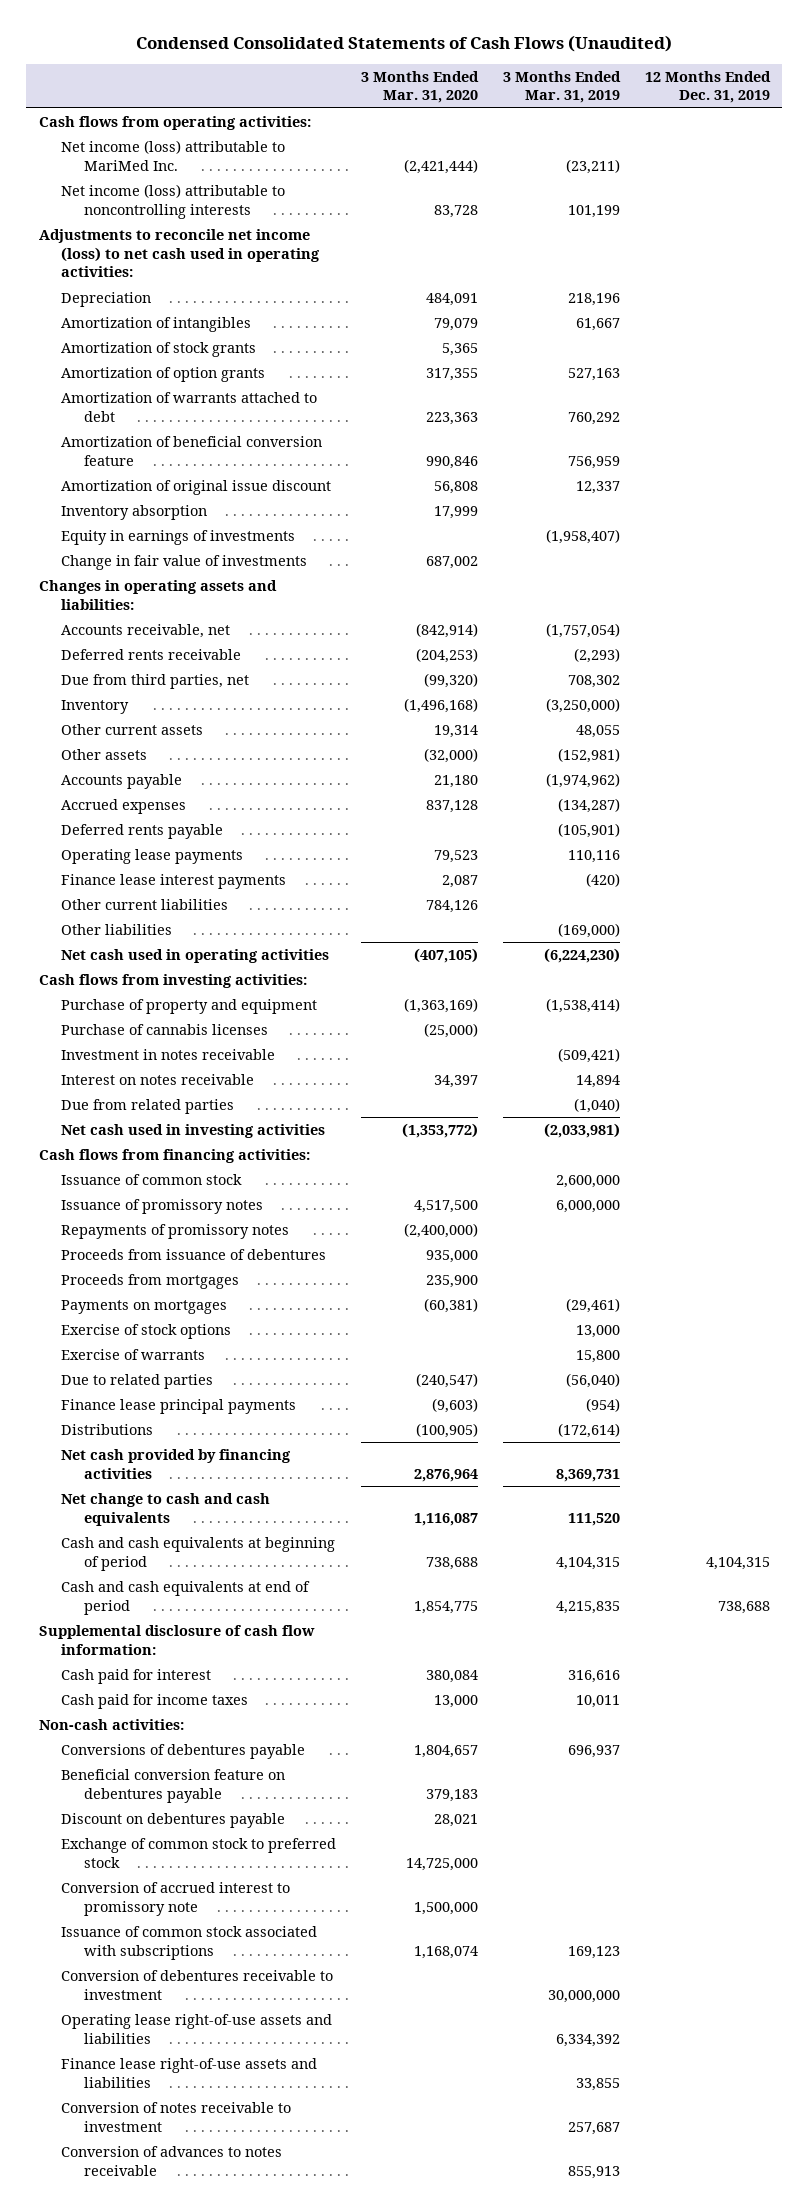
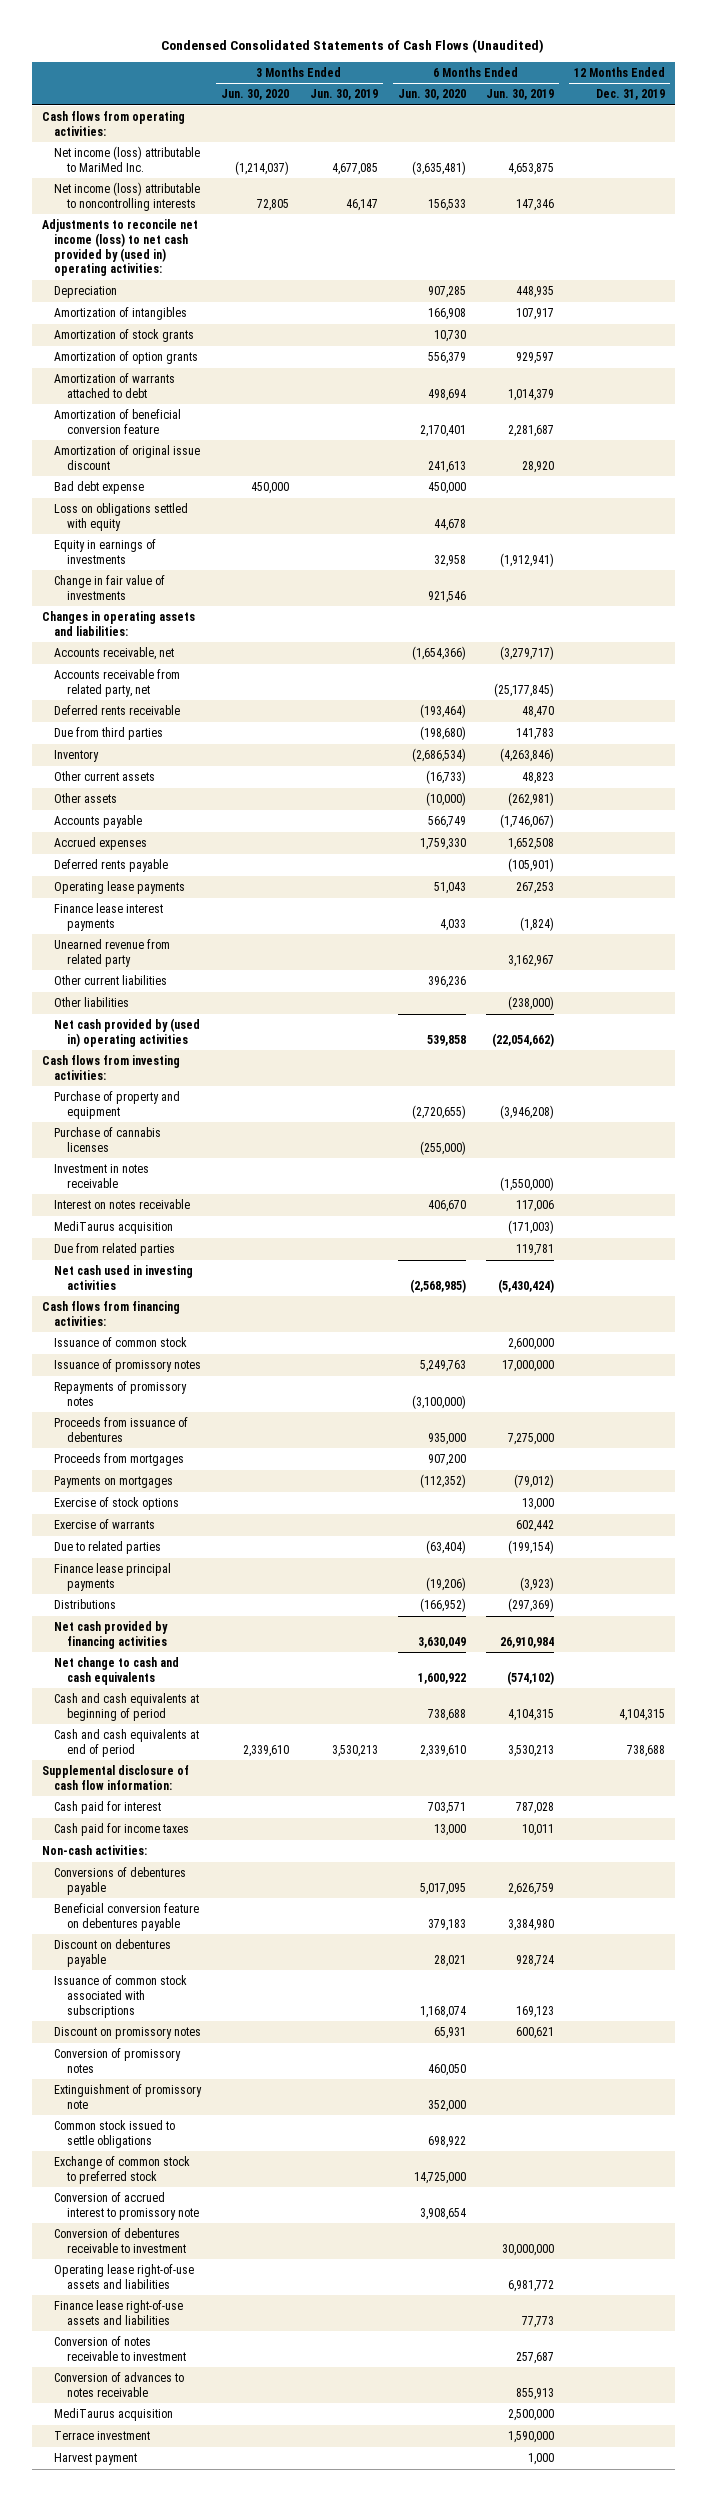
- | 3 Months Ended Mar. 31, 2020 | 3 Months Ended Mar. 31, 2019 | 12 Months Ended Dec. 31, 2019
+ | 3 Months Ended Jun. 30, 2020 | 3 Months Ended Jun. 30, 2019 | 6 Months Ended Jun. 30, 2020 | 6 Months Ended Jun. 30, 2019 | 12 Months Ended Dec. 31, 2019
- Adjustments to reconcile net income (loss) to net cash used in operating activities:
+ Adjustments to reconcile net income (loss) to net cash provided by (used in) operating activities:
- Inventory absorption | 17,999 | |
+ Bad debt expense | 450,000 | | 450,000 | |
+ Loss on obligations settled with equity | | | 44,678 | |
+ Accounts receivable from related party, net | | | | (25,177,845) |
- Due from third parties, net | (99,320) | 708,302 |
+ Due from third parties | | | (198,680) | 141,783 |
+ Unearned revenue from related party | | | | 3,162,967 |
- Net cash used in operating activities | (407,105) | (6,224,230) |
+ Net cash provided by (used in) operating activities | | | 539,858 | (22,054,662) |
+ MediTaurus acquisition | | | | (171,003) |
moved up: Issuance of common stock associated with subscriptions | | | 1,168,074 | 169,123 |
+ Discount on promissory notes | | | 65,931 | 600,621 |
+ Conversion of promissory notes | | | 460,050 | |
+ Extinguishment of promissory note | | | 352,000 | |
+ Common stock issued to settle obligations | | | 698,922 | |
+ MediTaurus acquisition | | | | 2,500,000 |
+ Terrace investment | | | | 1,590,000 |
+ Harvest payment | | | | 1,000 |

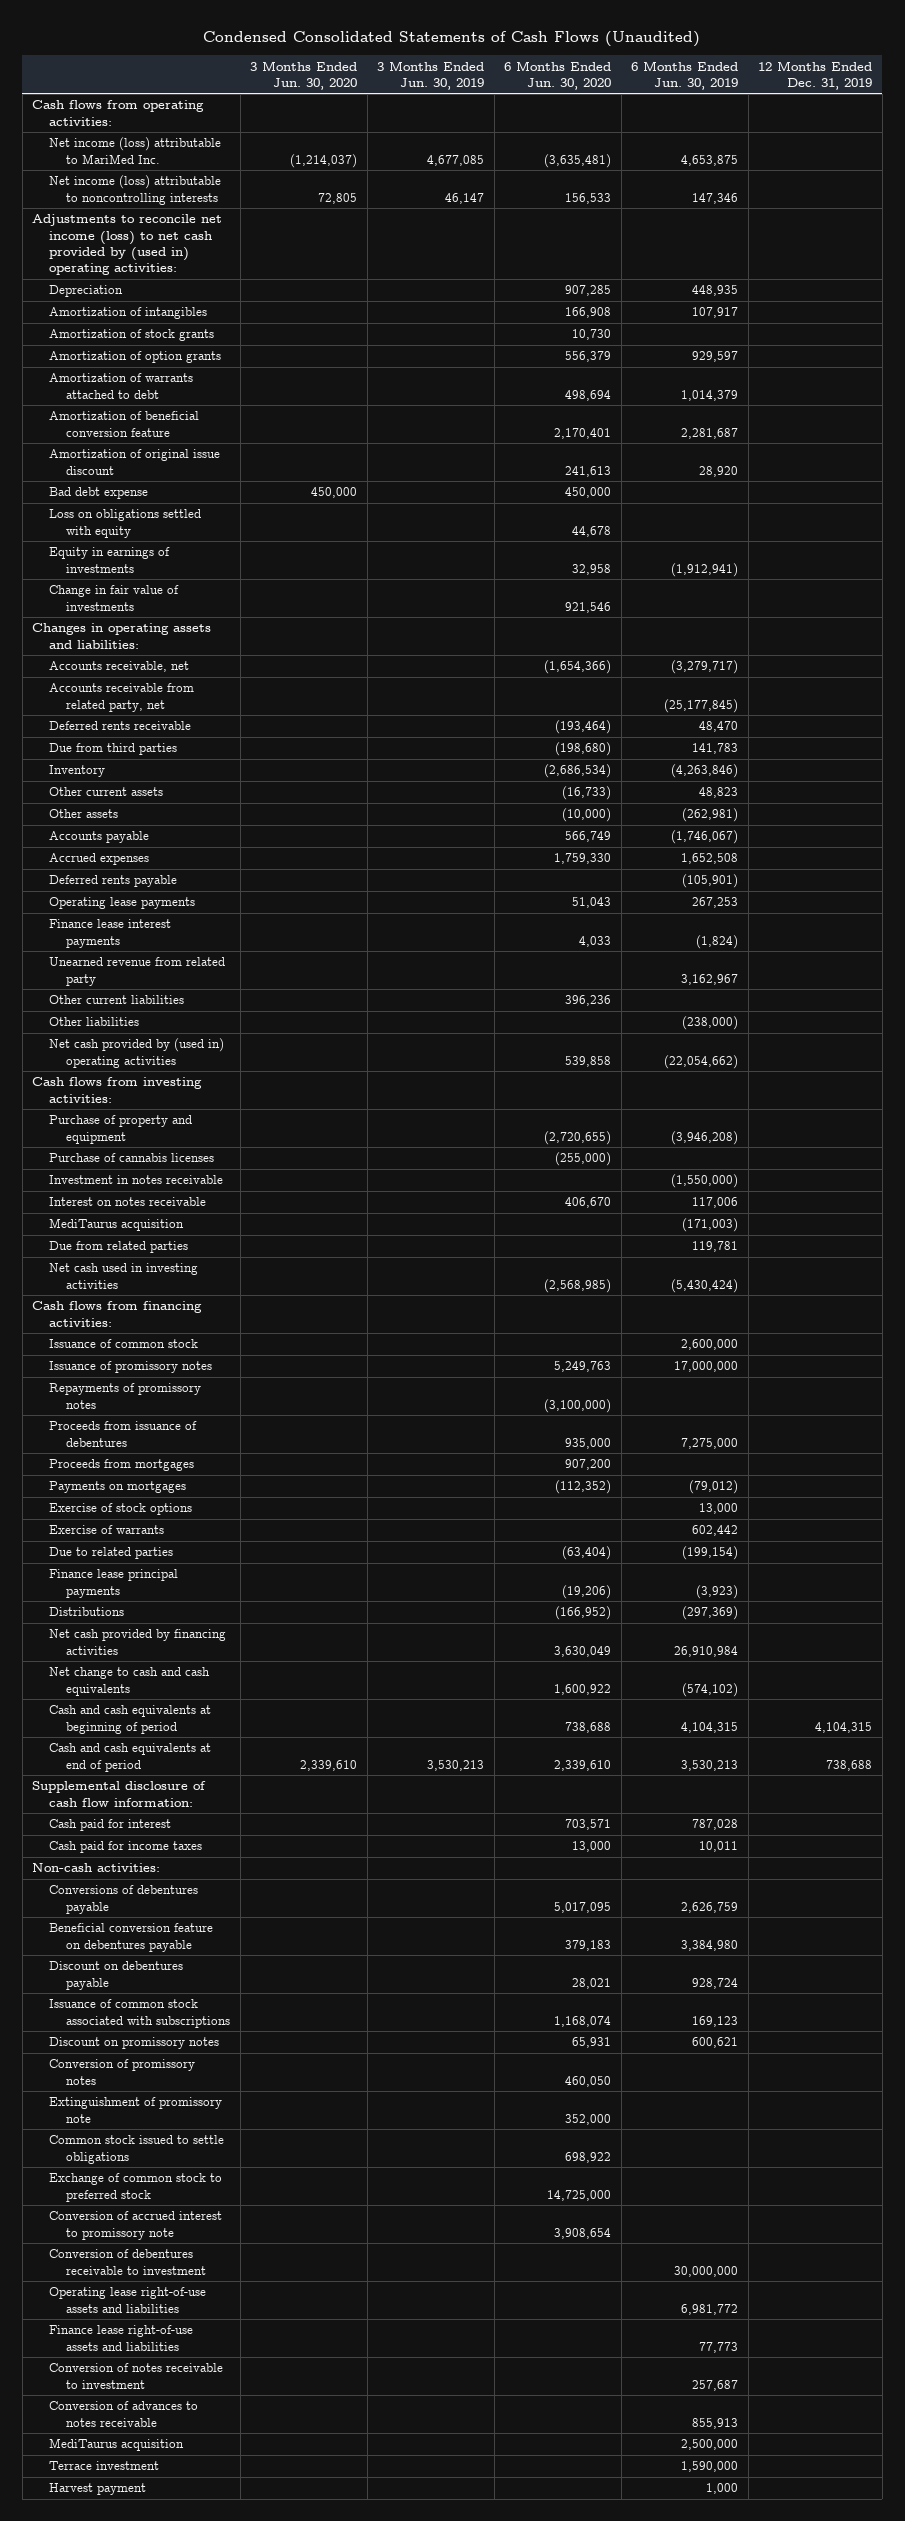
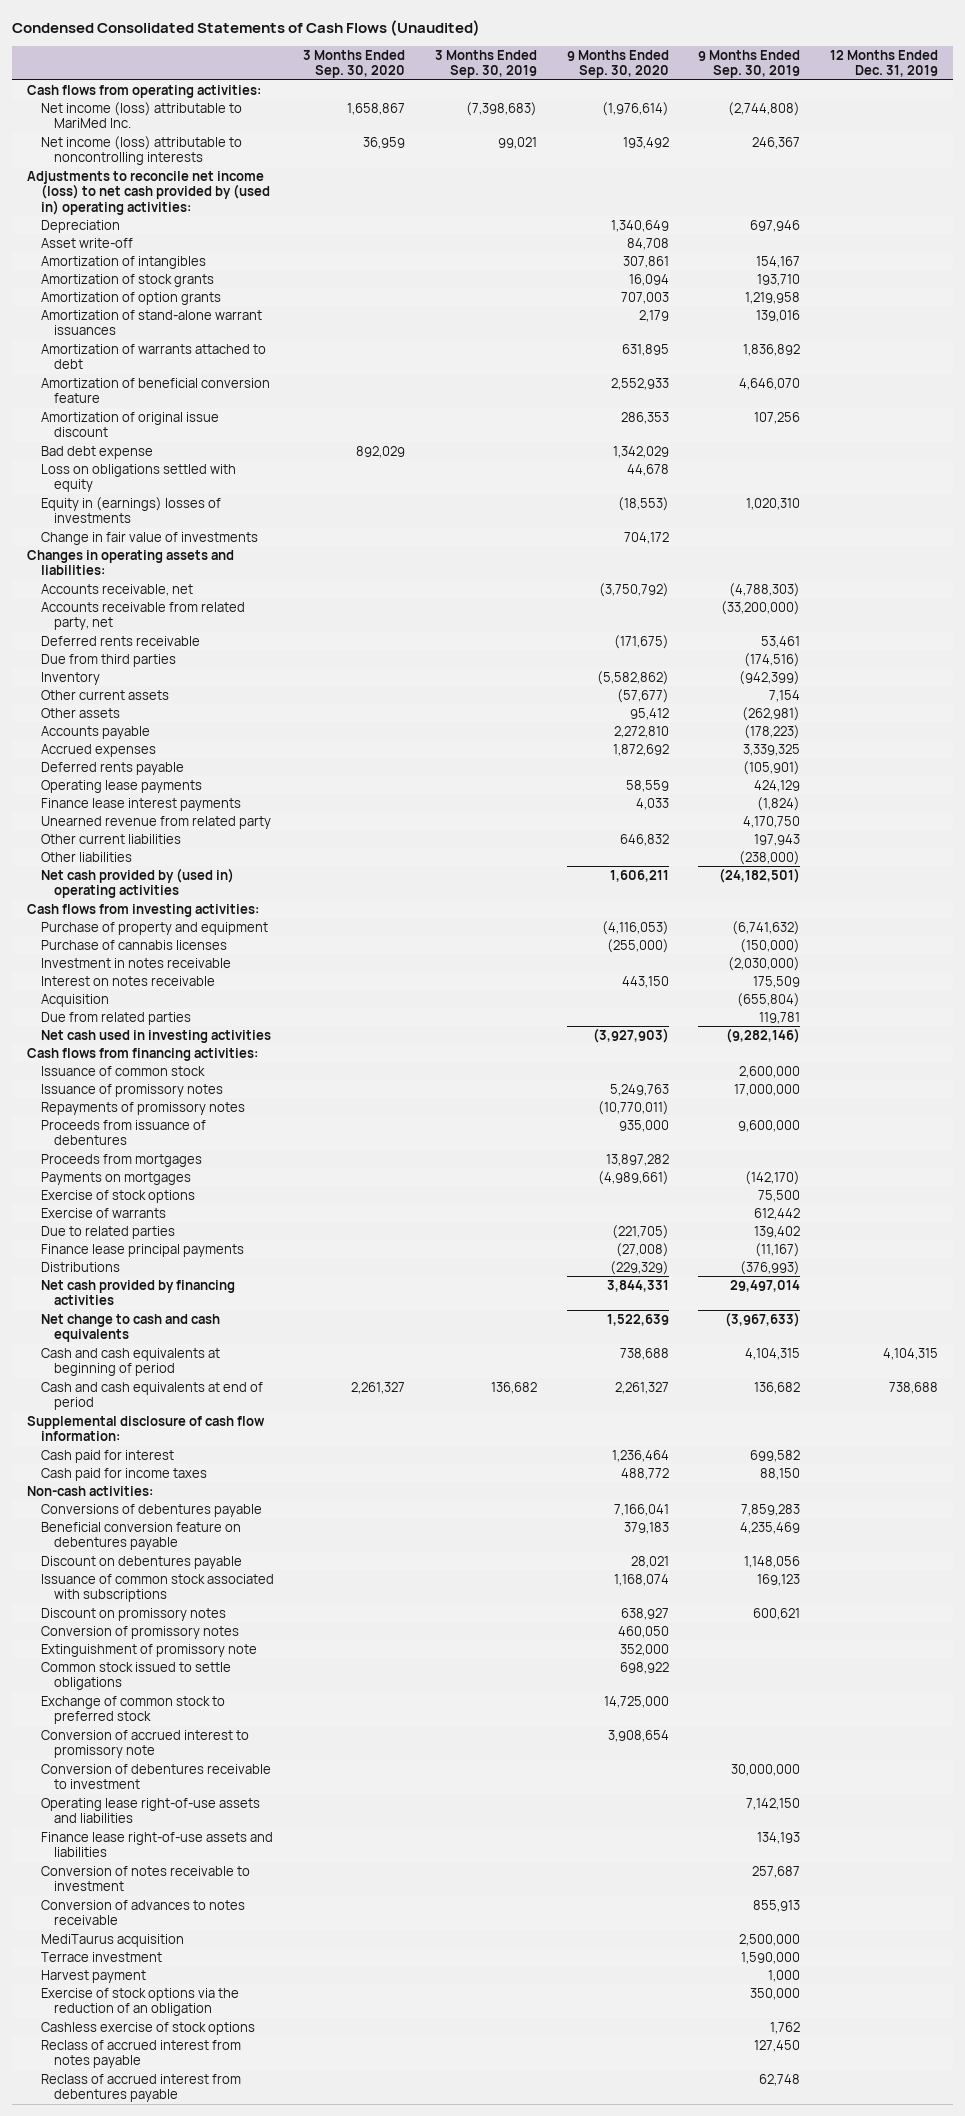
- | 3 Months Ended Jun. 30, 2020 | 3 Months Ended Jun. 30, 2019 | 6 Months Ended Jun. 30, 2020 | 6 Months Ended Jun. 30, 2019 | 12 Months Ended Dec. 31, 2019
+ | 3 Months Ended Sep. 30, 2020 | 3 Months Ended Sep. 30, 2019 | 9 Months Ended Sep. 30, 2020 | 9 Months Ended Sep. 30, 2019 | 12 Months Ended Dec. 31, 2019
+ Asset write-off | | | 84,708 | |
+ Amortization of stand-alone warrant issuances | | | 2,179 | 139,016 |
- Equity in earnings of investments | | | 32,958 | (1,912,941) |
+ Equity in (earnings) losses of investments | | | (18,553) | 1,020,310 |
- MediTaurus acquisition | | | | (171,003) |
+ Acquisition | | | | (655,804) |
+ Exercise of stock options via the reduction of an obligation | | | | 350,000 |
+ Cashless exercise of stock options | | | | 1,762 |
+ Reclass of accrued interest from notes payable | | | | 127,450 |
+ Reclass of accrued interest from debentures payable | | | | 62,748 |

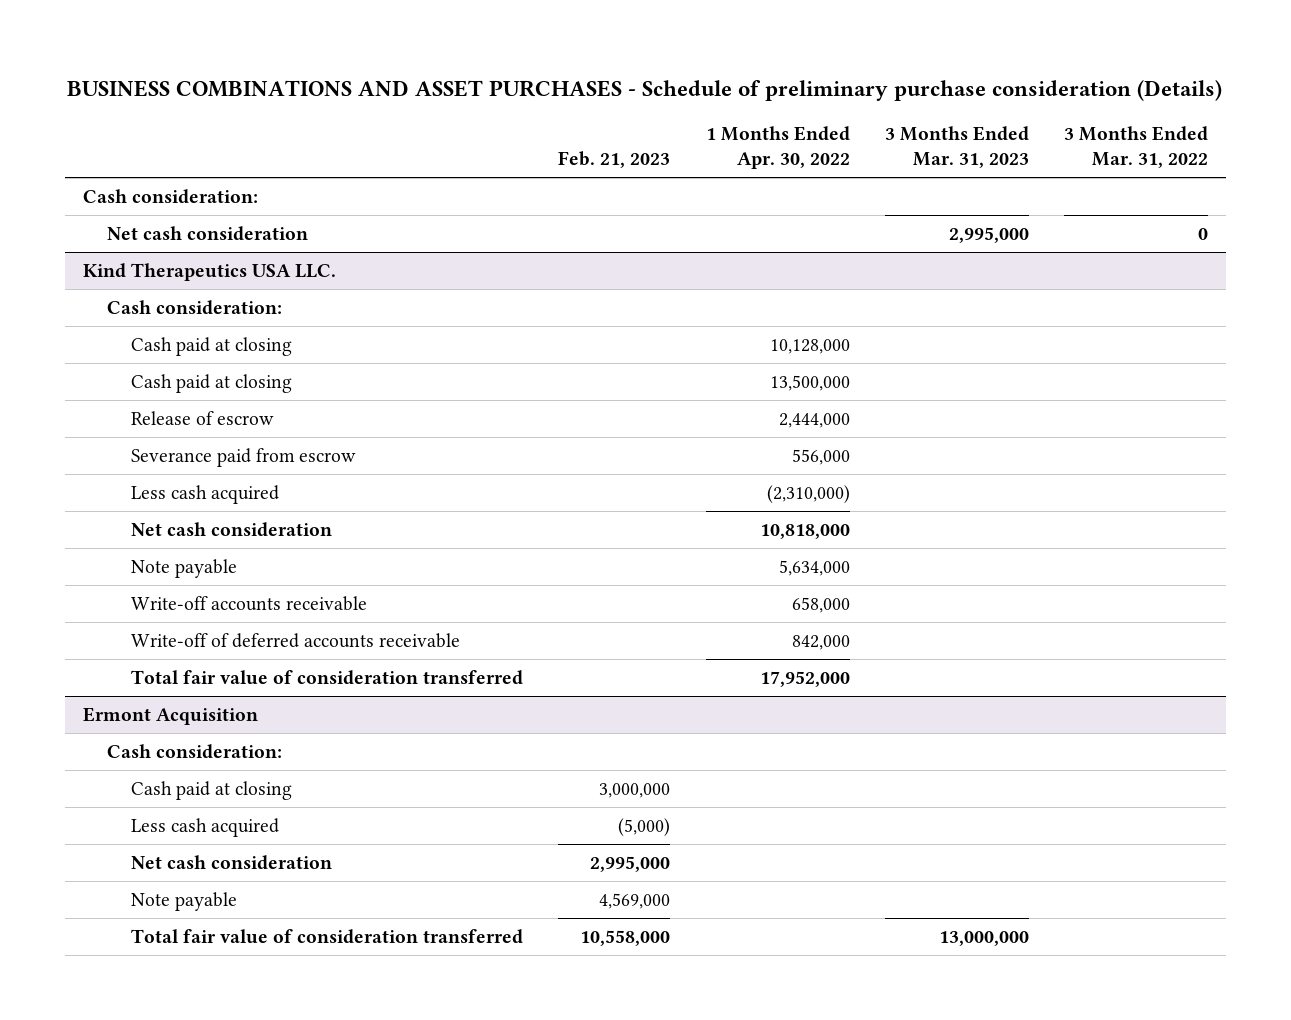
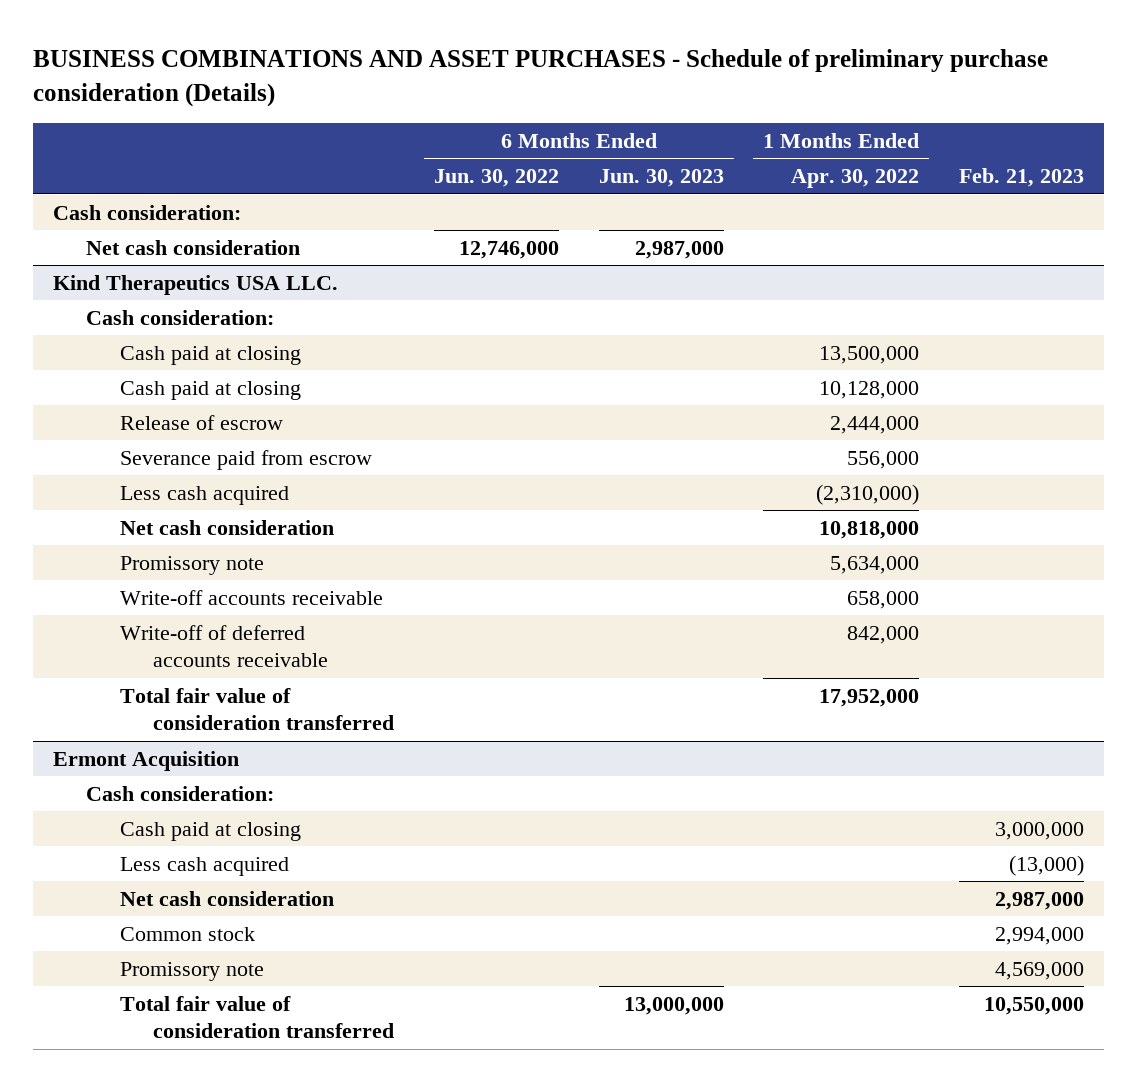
- | Feb. 21, 2023 | 1 Months Ended Apr. 30, 2022 | 3 Months Ended Mar. 31, 2023 | 3 Months Ended Mar. 31, 2022
+ | 6 Months Ended Jun. 30, 2022 | 6 Months Ended Jun. 30, 2023 | 1 Months Ended Apr. 30, 2022 | Feb. 21, 2023
@ Kind Therapeutics USA LLC.
moved down: Cash paid at closing | | | 10,128,000 |
- Note payable | | 5,634,000 | |
+ Promissory note | | | 5,634,000 |
@ Ermont Acquisition
- Less cash acquired | (5,000) | | |
- Net cash consideration | 2,995,000 | | |
- Note payable | 4,569,000 | | |
- Total fair value of consideration transferred | 10,558,000 | | 13,000,000 |
+ Less cash acquired | | | | (13,000)
+ Net cash consideration | | | | 2,987,000
+ Common stock | | | | 2,994,000
+ Promissory note | | | | 4,569,000
+ Total fair value of consideration transferred | | 13,000,000 | | 10,550,000

